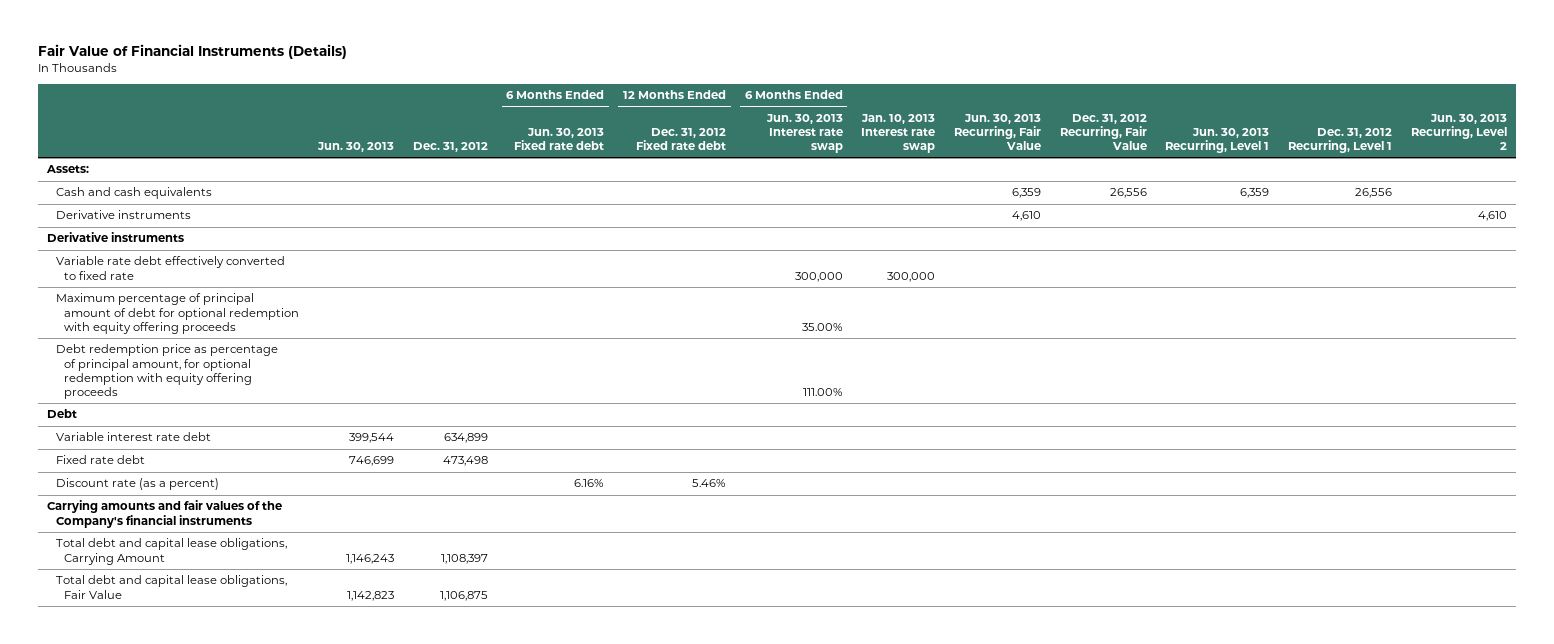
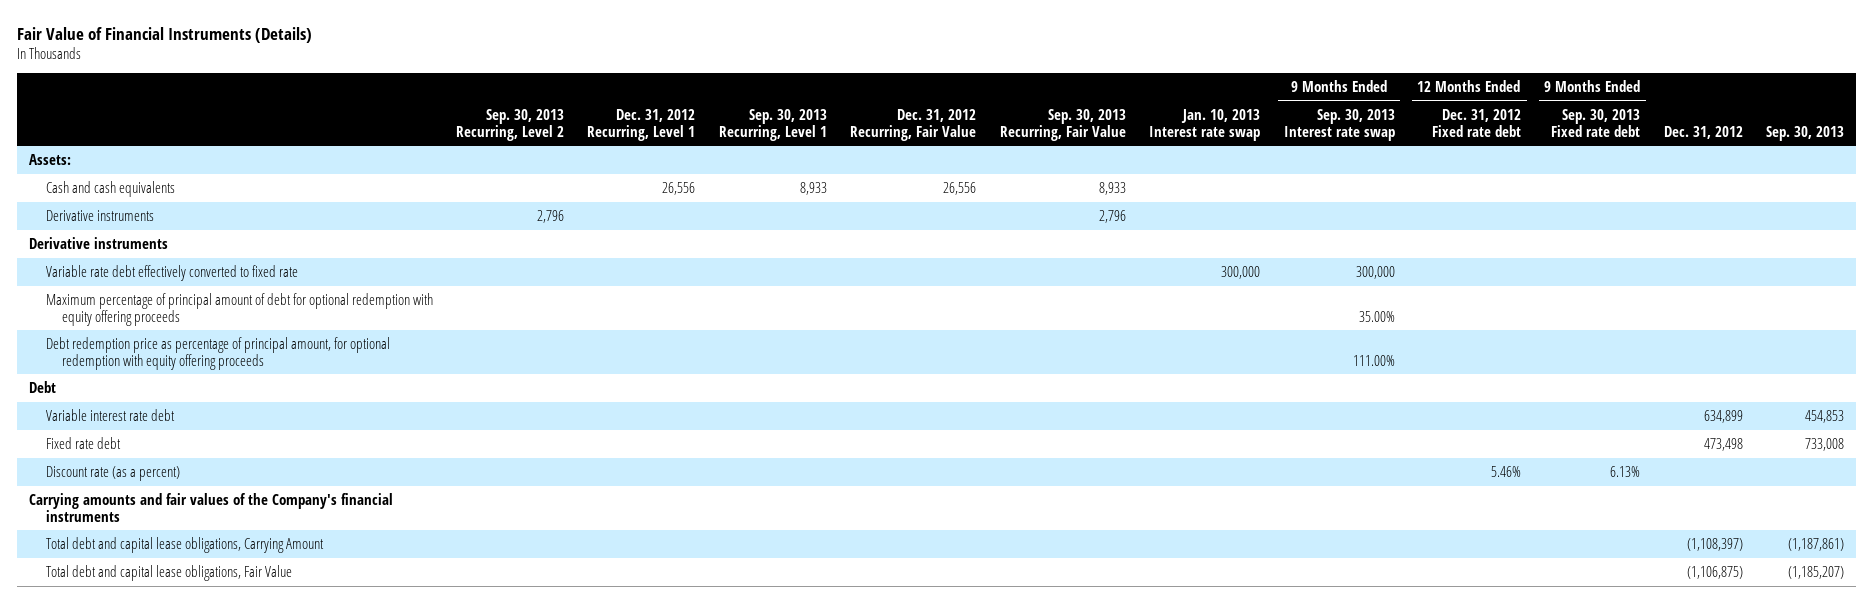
- | Jun. 30, 2013 | Dec. 31, 2012 | 6 Months Ended Jun. 30, 2013 Fixed rate debt | 12 Months Ended Dec. 31, 2012 Fixed rate debt | 6 Months Ended Jun. 30, 2013 Interest rate swap | Jan. 10, 2013 Interest rate swap | Jun. 30, 2013 Recurring, Fair Value | Dec. 31, 2012 Recurring, Fair Value | Jun. 30, 2013 Recurring, Level 1 | Dec. 31, 2012 Recurring, Level 1 | Jun. 30, 2013 Recurring, Level 2
+ | Sep. 30, 2013 Recurring, Level 2 | Dec. 31, 2012 Recurring, Level 1 | Sep. 30, 2013 Recurring, Level 1 | Dec. 31, 2012 Recurring, Fair Value | Sep. 30, 2013 Recurring, Fair Value | Jan. 10, 2013 Interest rate swap | 9 Months Ended Sep. 30, 2013 Interest rate swap | 12 Months Ended Dec. 31, 2012 Fixed rate debt | 9 Months Ended Sep. 30, 2013 Fixed rate debt | Dec. 31, 2012 | Sep. 30, 2013
- Total debt and capital lease obligations, Carrying Amount | 1,146,243 | 1,108,397 | | | | | | | | |
- Total debt and capital lease obligations, Fair Value | 1,142,823 | 1,106,875 | | | | | | | | |
+ Total debt and capital lease obligations, Carrying Amount | | | | | | | | | | (1,108,397) | (1,187,861)
+ Total debt and capital lease obligations, Fair Value | | | | | | | | | | (1,106,875) | (1,185,207)

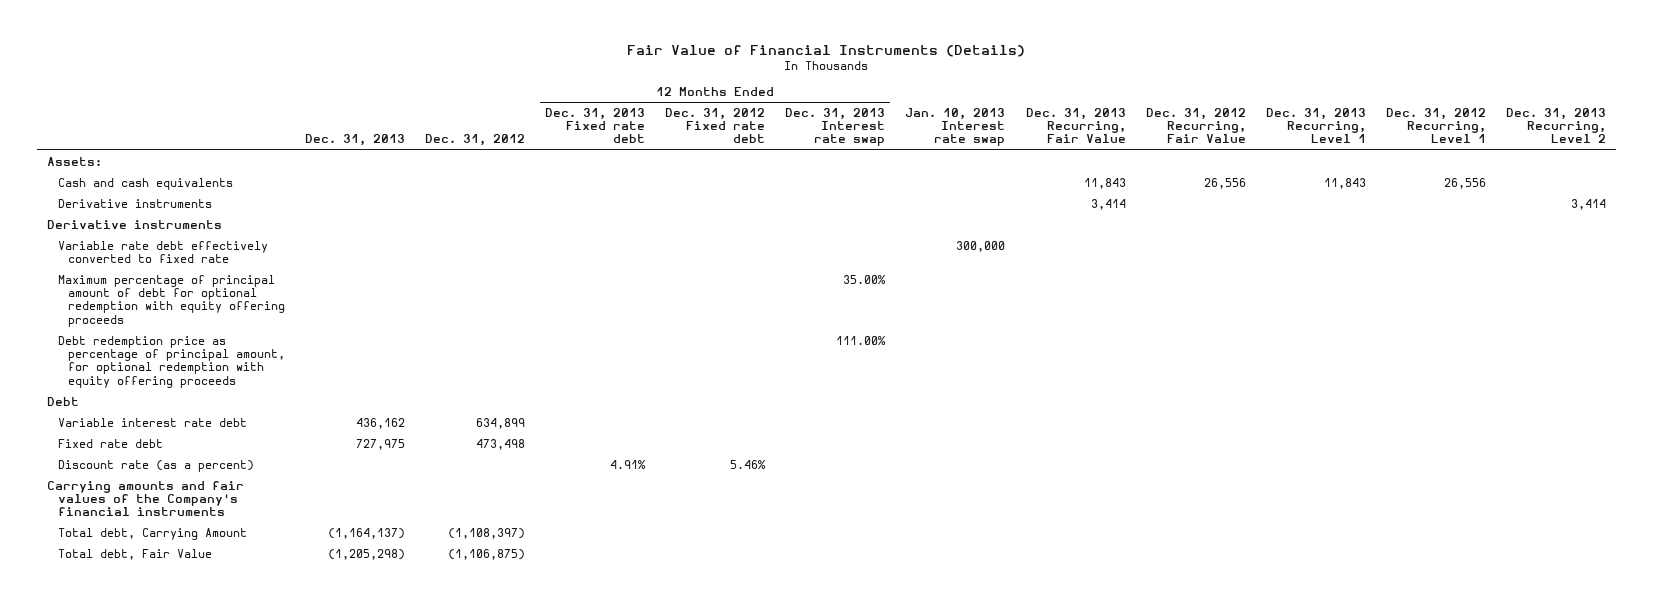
- | Sep. 30, 2013 Recurring, Level 2 | Dec. 31, 2012 Recurring, Level 1 | Sep. 30, 2013 Recurring, Level 1 | Dec. 31, 2012 Recurring, Fair Value | Sep. 30, 2013 Recurring, Fair Value | Jan. 10, 2013 Interest rate swap | 9 Months Ended Sep. 30, 2013 Interest rate swap | 12 Months Ended Dec. 31, 2012 Fixed rate debt | 9 Months Ended Sep. 30, 2013 Fixed rate debt | Dec. 31, 2012 | Sep. 30, 2013
+ | Dec. 31, 2013 | Dec. 31, 2012 | 12 Months Ended Dec. 31, 2013 Fixed rate debt | 12 Months Ended Dec. 31, 2012 Fixed rate debt | 12 Months Ended Dec. 31, 2013 Interest rate swap | Jan. 10, 2013 Interest rate swap | Dec. 31, 2013 Recurring, Fair Value | Dec. 31, 2012 Recurring, Fair Value | Dec. 31, 2013 Recurring, Level 1 | Dec. 31, 2012 Recurring, Level 1 | Dec. 31, 2013 Recurring, Level 2
- Total debt and capital lease obligations, Carrying Amount | | | | | | | | | | (1,108,397) | (1,187,861)
- Total debt and capital lease obligations, Fair Value | | | | | | | | | | (1,106,875) | (1,185,207)
+ Total debt, Carrying Amount | (1,164,137) | (1,108,397) | | | | | | | | |
+ Total debt, Fair Value | (1,205,298) | (1,106,875) | | | | | | | | |

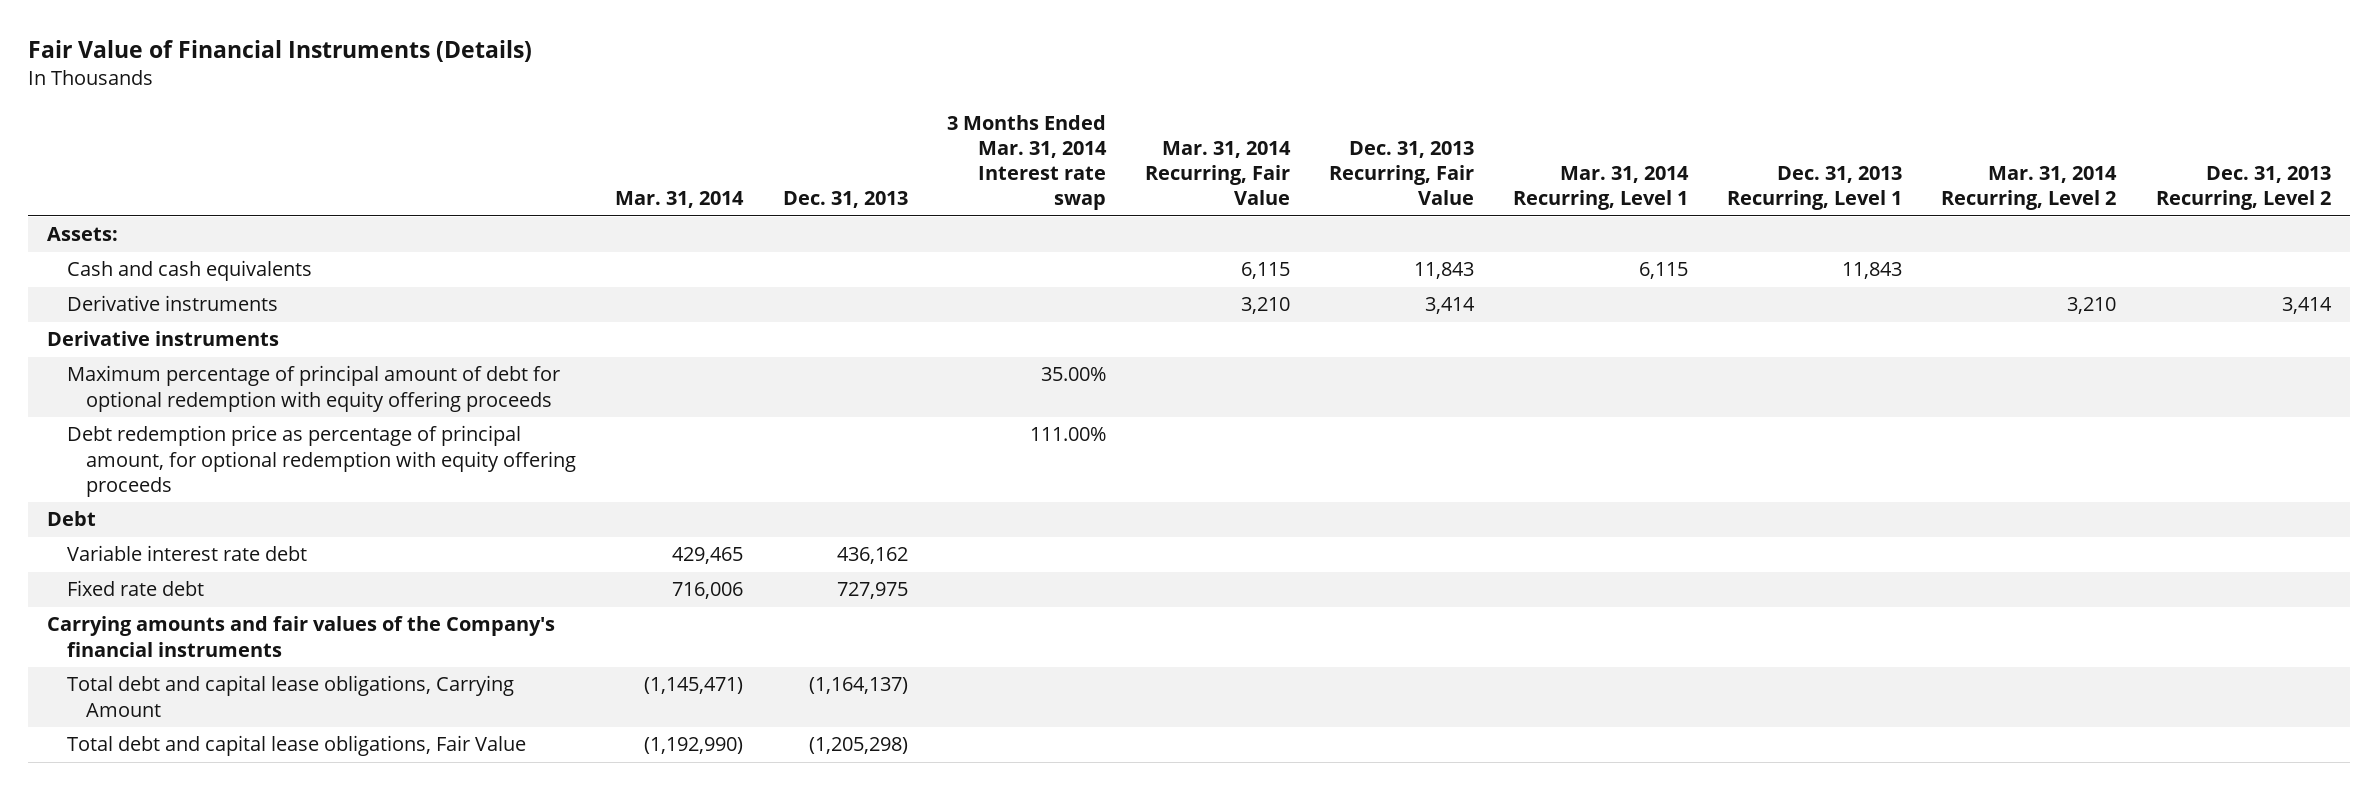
- | Dec. 31, 2013 | Dec. 31, 2012 | 12 Months Ended Dec. 31, 2013 Fixed rate debt | 12 Months Ended Dec. 31, 2012 Fixed rate debt | 12 Months Ended Dec. 31, 2013 Interest rate swap | Jan. 10, 2013 Interest rate swap | Dec. 31, 2013 Recurring, Fair Value | Dec. 31, 2012 Recurring, Fair Value | Dec. 31, 2013 Recurring, Level 1 | Dec. 31, 2012 Recurring, Level 1 | Dec. 31, 2013 Recurring, Level 2
+ | Mar. 31, 2014 | Dec. 31, 2013 | 3 Months Ended Mar. 31, 2014 Interest rate swap | Mar. 31, 2014 Recurring, Fair Value | Dec. 31, 2013 Recurring, Fair Value | Mar. 31, 2014 Recurring, Level 1 | Dec. 31, 2013 Recurring, Level 1 | Mar. 31, 2014 Recurring, Level 2 | Dec. 31, 2013 Recurring, Level 2
- Variable rate debt effectively converted to fixed rate | | | | | | 300,000 | | | | |
- Discount rate (as a percent) | | | 4.91% | 5.46% | | | | | | |
- Total debt, Carrying Amount | (1,164,137) | (1,108,397) | | | | | | | | |
- Total debt, Fair Value | (1,205,298) | (1,106,875) | | | | | | | | |
+ Total debt and capital lease obligations, Carrying Amount | (1,145,471) | (1,164,137) | | | | | | |
+ Total debt and capital lease obligations, Fair Value | (1,192,990) | (1,205,298) | | | | | | |

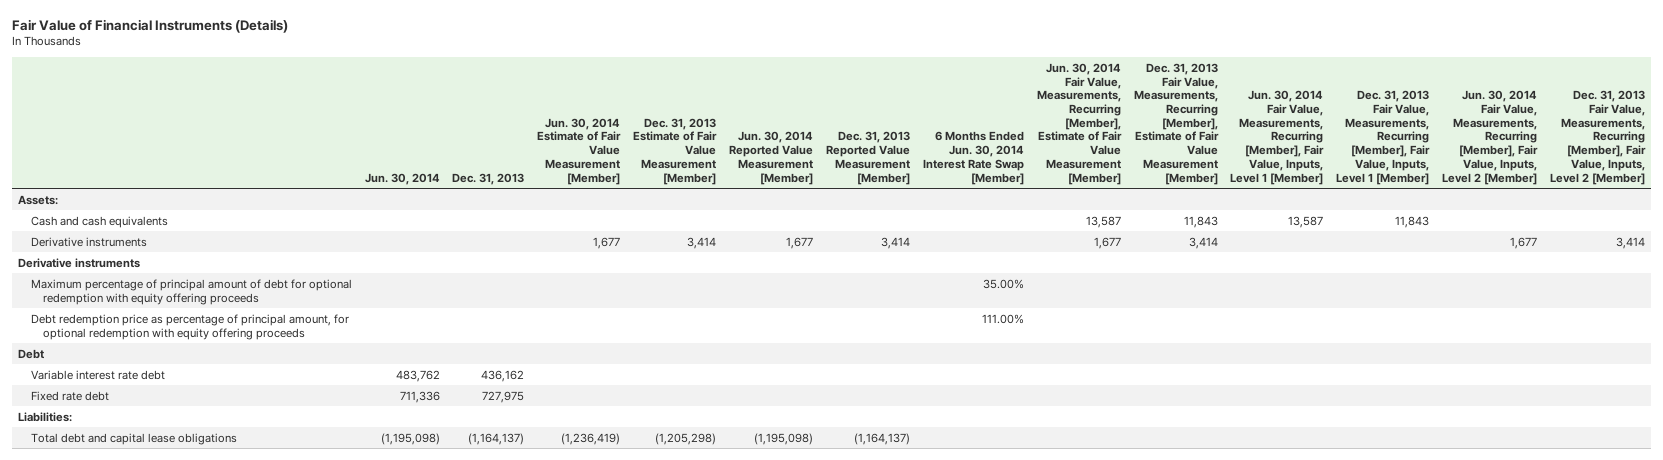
- | Mar. 31, 2014 | Dec. 31, 2013 | 3 Months Ended Mar. 31, 2014 Interest rate swap | Mar. 31, 2014 Recurring, Fair Value | Dec. 31, 2013 Recurring, Fair Value | Mar. 31, 2014 Recurring, Level 1 | Dec. 31, 2013 Recurring, Level 1 | Mar. 31, 2014 Recurring, Level 2 | Dec. 31, 2013 Recurring, Level 2
+ | Jun. 30, 2014 | Dec. 31, 2013 | Jun. 30, 2014 Estimate of Fair Value Measurement [Member] | Dec. 31, 2013 Estimate of Fair Value Measurement [Member] | Jun. 30, 2014 Reported Value Measurement [Member] | Dec. 31, 2013 Reported Value Measurement [Member] | 6 Months Ended Jun. 30, 2014 Interest Rate Swap [Member] | Jun. 30, 2014 Fair Value, Measurements, Recurring [Member], Estimate of Fair Value Measurement [Member] | Dec. 31, 2013 Fair Value, Measurements, Recurring [Member], Estimate of Fair Value Measurement [Member] | Jun. 30, 2014 Fair Value, Measurements, Recurring [Member], Fair Value, Inputs, Level 1 [Member] | Dec. 31, 2013 Fair Value, Measurements, Recurring [Member], Fair Value, Inputs, Level 1 [Member] | Jun. 30, 2014 Fair Value, Measurements, Recurring [Member], Fair Value, Inputs, Level 2 [Member] | Dec. 31, 2013 Fair Value, Measurements, Recurring [Member], Fair Value, Inputs, Level 2 [Member]
- Carrying amounts and fair values of the Company's financial instruments
- Total debt and capital lease obligations, Carrying Amount | (1,145,471) | (1,164,137) | | | | | | |
- Total debt and capital lease obligations, Fair Value | (1,192,990) | (1,205,298) | | | | | | |
+ Liabilities:
+ Total debt and capital lease obligations | (1,195,098) | (1,164,137) | (1,236,419) | (1,205,298) | (1,195,098) | (1,164,137) | | | | | | |

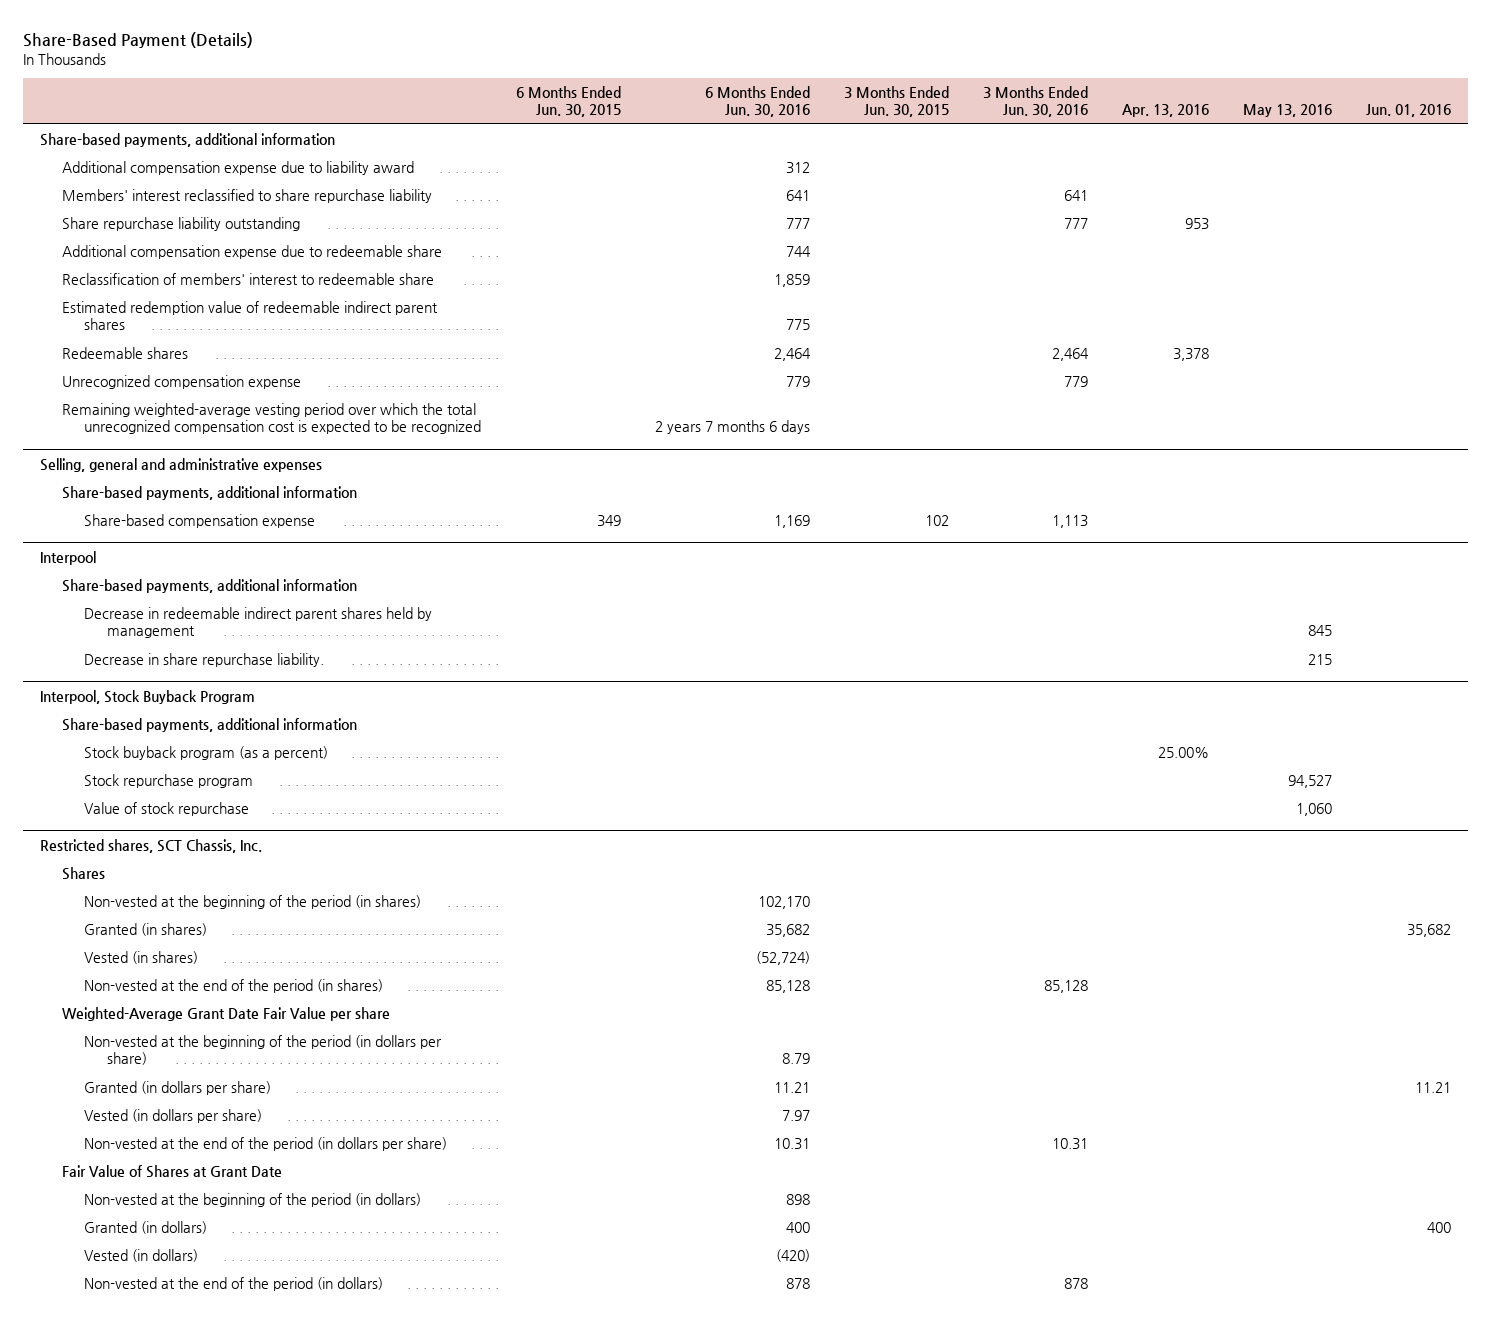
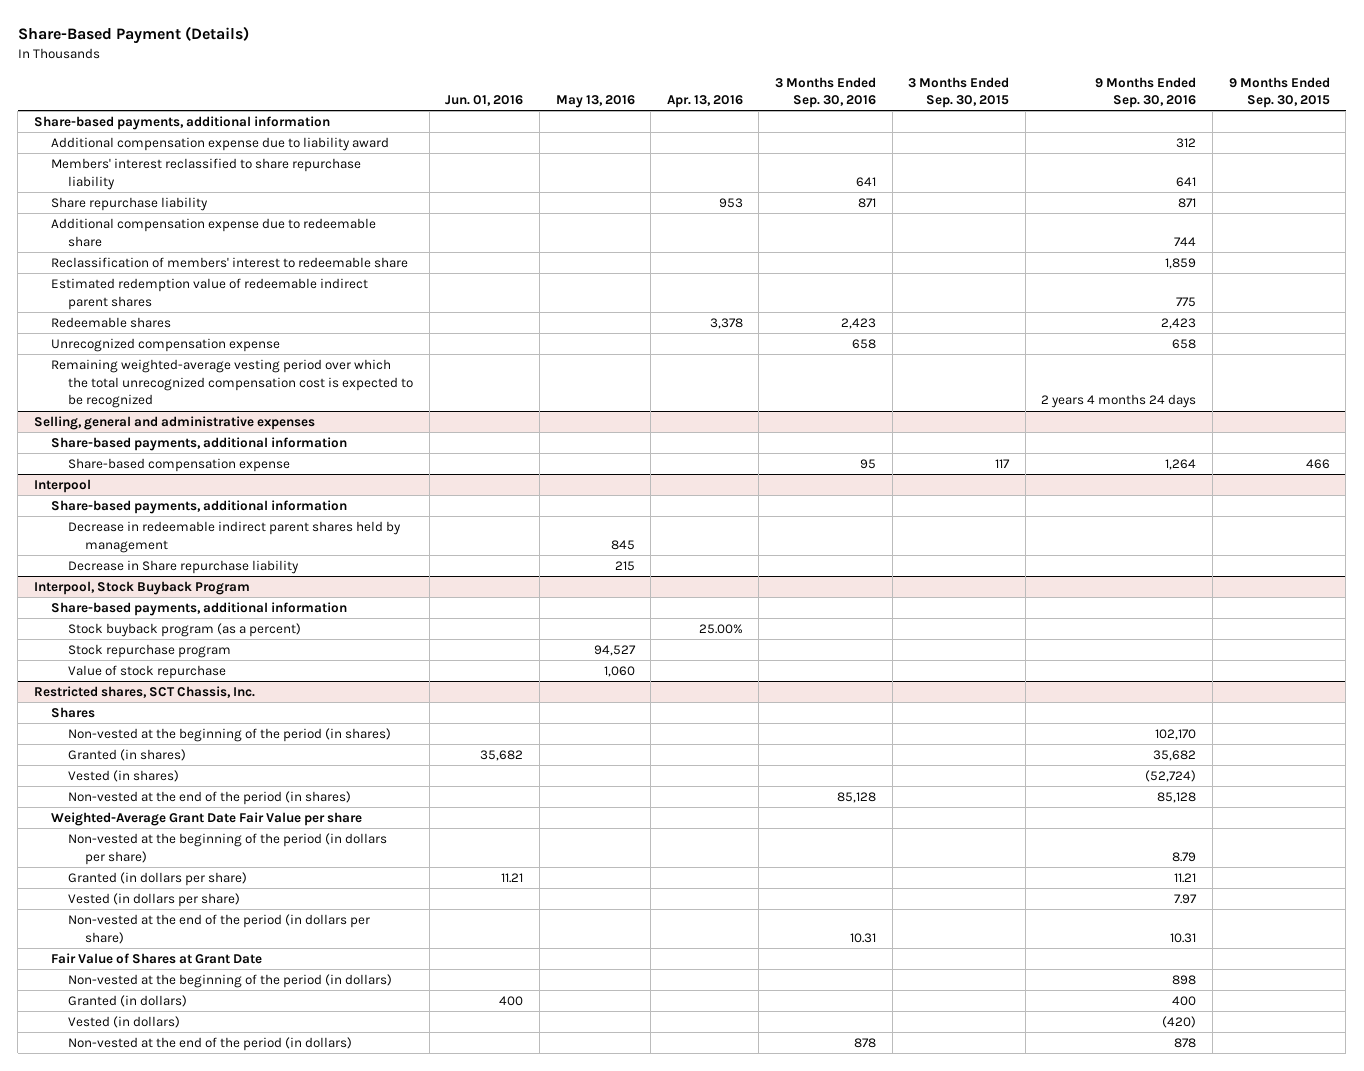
- | 6 Months Ended Jun. 30, 2015 | 6 Months Ended Jun. 30, 2016 | 3 Months Ended Jun. 30, 2015 | 3 Months Ended Jun. 30, 2016 | Apr. 13, 2016 | May 13, 2016 | Jun. 01, 2016
+ | Jun. 01, 2016 | May 13, 2016 | Apr. 13, 2016 | 3 Months Ended Sep. 30, 2016 | 3 Months Ended Sep. 30, 2015 | 9 Months Ended Sep. 30, 2016 | 9 Months Ended Sep. 30, 2015
- Share repurchase liability outstanding | | 777 | | 777 | 953 | |
+ Share repurchase liability | | | 953 | 871 | | 871 |
@ Interpool
- Decrease in share repurchase liability. | | | | | | 215 |
+ Decrease in Share repurchase liability | | 215 | | | | |

